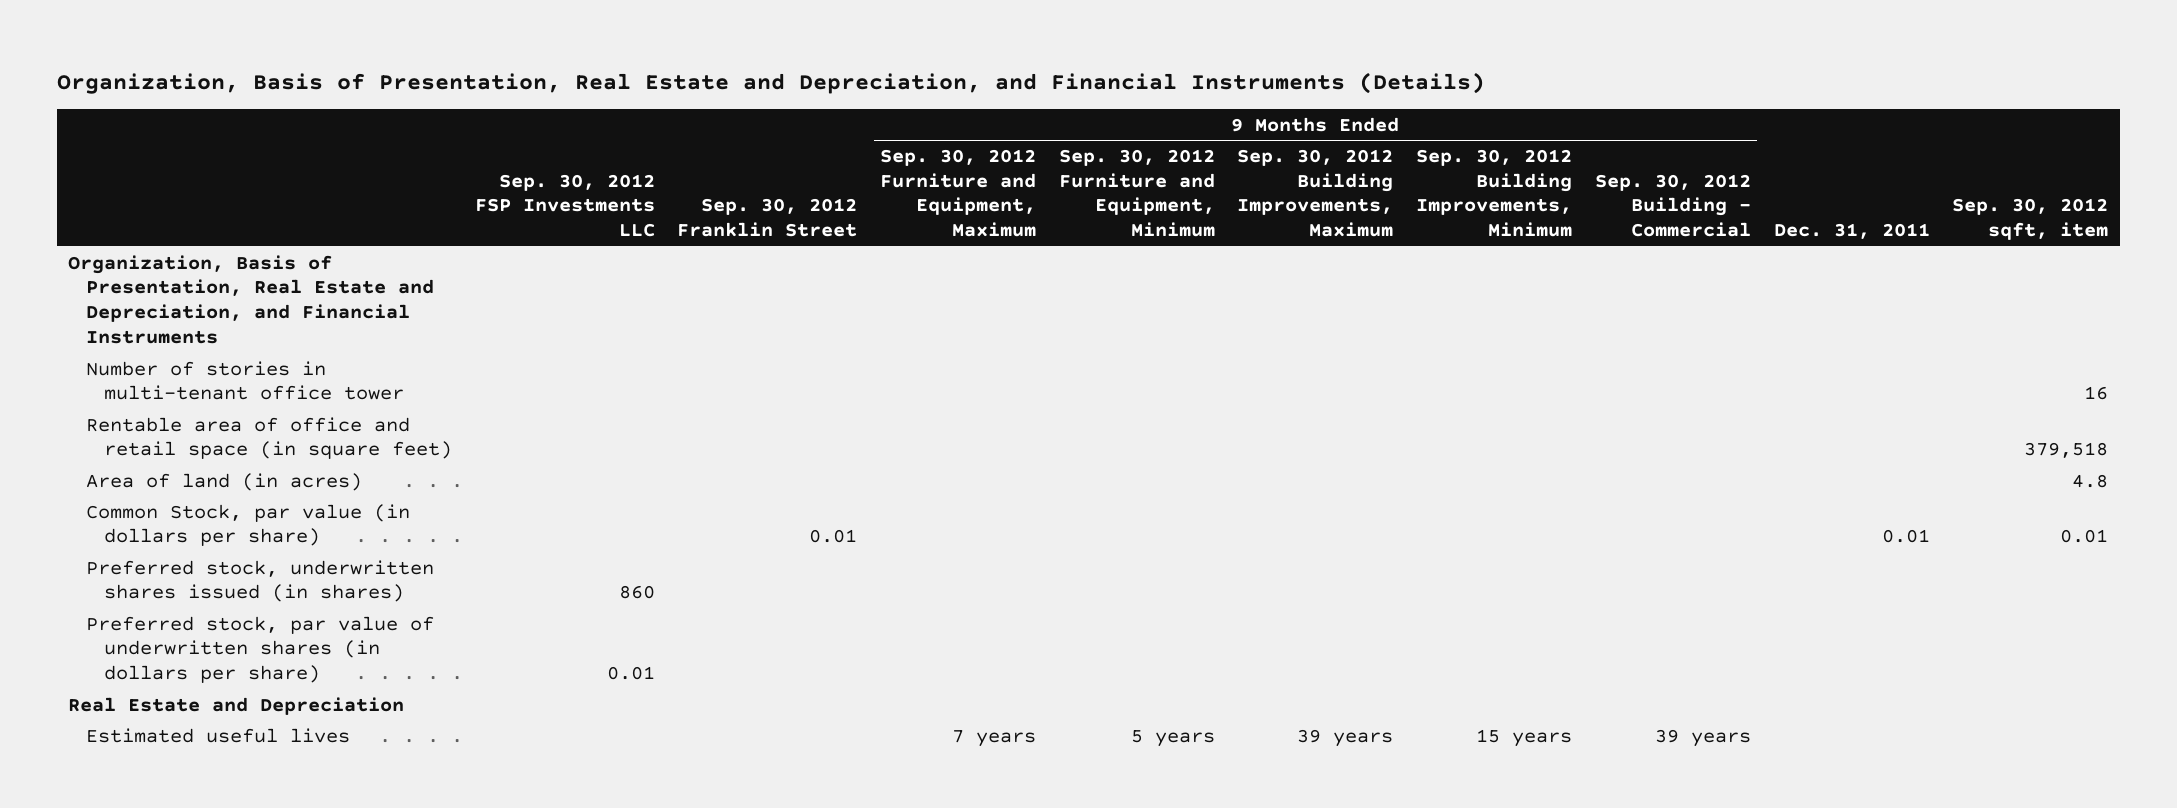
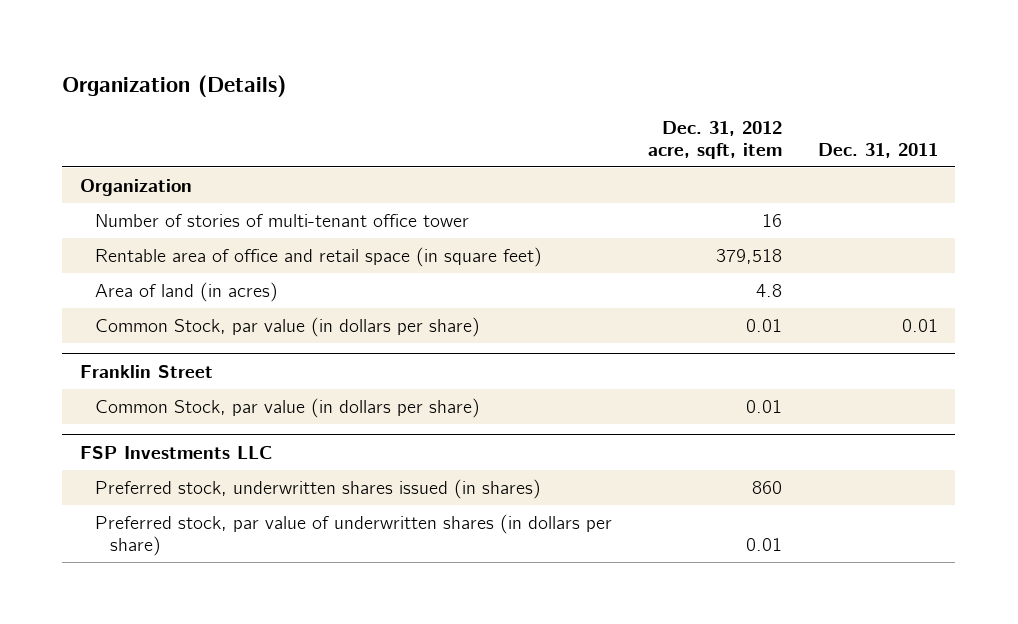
- Organization, Basis of Presentation, Real Estate and Depreciation, and Financial Instruments (Details)
+ Organization (Details)
- | Sep. 30, 2012 FSP Investments LLC | Sep. 30, 2012 Franklin Street | 9 Months Ended Sep. 30, 2012 Furniture and Equipment, Maximum | 9 Months Ended Sep. 30, 2012 Furniture and Equipment, Minimum | 9 Months Ended Sep. 30, 2012 Building Improvements, Maximum | 9 Months Ended Sep. 30, 2012 Building Improvements, Minimum | 9 Months Ended Sep. 30, 2012 Building - Commercial | Dec. 31, 2011 | Sep. 30, 2012 sqft, item
+ | Dec. 31, 2012 acre, sqft, item | Dec. 31, 2011
- Organization, Basis of Presentation, Real Estate and Depreciation, and Financial Instruments
- Number of stories in multi-tenant office tower | | | | | | | | | 16
+ Organization
+ Number of stories of multi-tenant office tower | 16 |
- Preferred stock, underwritten shares issued (in shares) | 860 | | | | | | | |
- Preferred stock, par value of underwritten shares (in dollars per share) | 0.01 | | | | | | | |
- Real Estate and Depreciation
- Estimated useful lives | | | 7 years | 5 years | 39 years | 15 years | 39 years | |
+ Franklin Street
+ Common Stock, par value (in dollars per share) | 0.01 |
+ FSP Investments LLC
+ Preferred stock, underwritten shares issued (in shares) | 860 |
+ Preferred stock, par value of underwritten shares (in dollars per share) | 0.01 |

